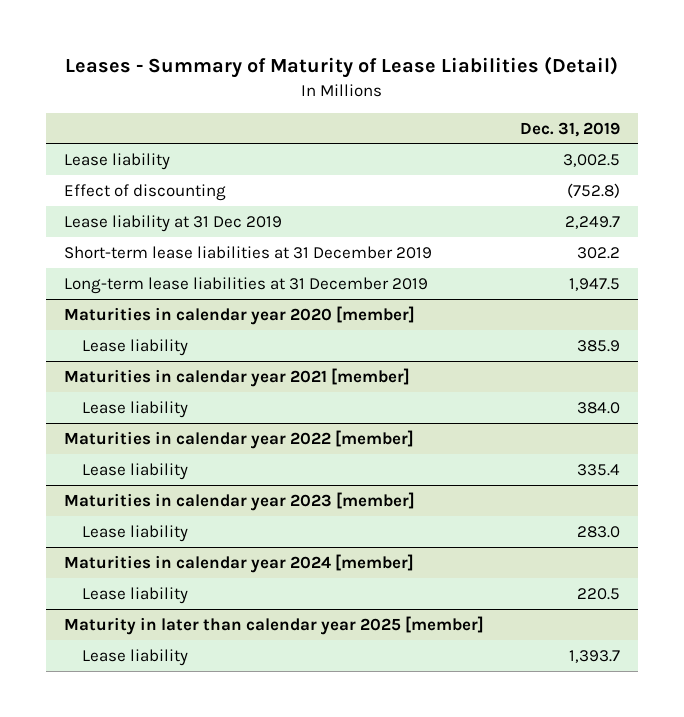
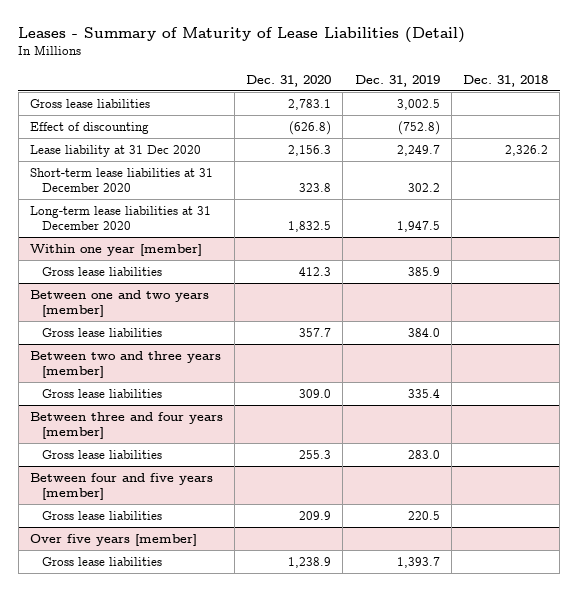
- | Dec. 31, 2019
+ | Dec. 31, 2020 | Dec. 31, 2019 | Dec. 31, 2018
- Lease liability | 3,002.5
+ Gross lease liabilities | 2,783.1 | 3,002.5 |
- Lease liability at 31 Dec 2019 | 2,249.7
- Short-term lease liabilities at 31 December 2019 | 302.2
- Long-term lease liabilities at 31 December 2019 | 1,947.5
- Maturities in calendar year 2020 [member]
- Lease liability | 385.9
- Maturities in calendar year 2021 [member]
- Lease liability | 384.0
- Maturities in calendar year 2022 [member]
- Lease liability | 335.4
- Maturities in calendar year 2023 [member]
- Lease liability | 283.0
- Maturities in calendar year 2024 [member]
- Lease liability | 220.5
- Maturity in later than calendar year 2025 [member]
- Lease liability | 1,393.7
+ Lease liability at 31 Dec 2020 | 2,156.3 | 2,249.7 | 2,326.2
+ Short-term lease liabilities at 31 December 2020 | 323.8 | 302.2 |
+ Long-term lease liabilities at 31 December 2020 | 1,832.5 | 1,947.5 |
+ Within one year [member]
+ Gross lease liabilities | 412.3 | 385.9 |
+ Between one and two years [member]
+ Gross lease liabilities | 357.7 | 384.0 |
+ Between two and three years [member]
+ Gross lease liabilities | 309.0 | 335.4 |
+ Between three and four years [member]
+ Gross lease liabilities | 255.3 | 283.0 |
+ Between four and five years [member]
+ Gross lease liabilities | 209.9 | 220.5 |
+ Over five years [member]
+ Gross lease liabilities | 1,238.9 | 1,393.7 |

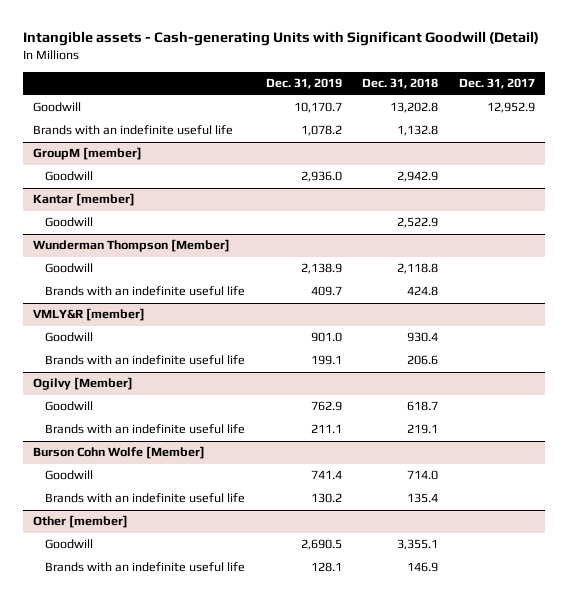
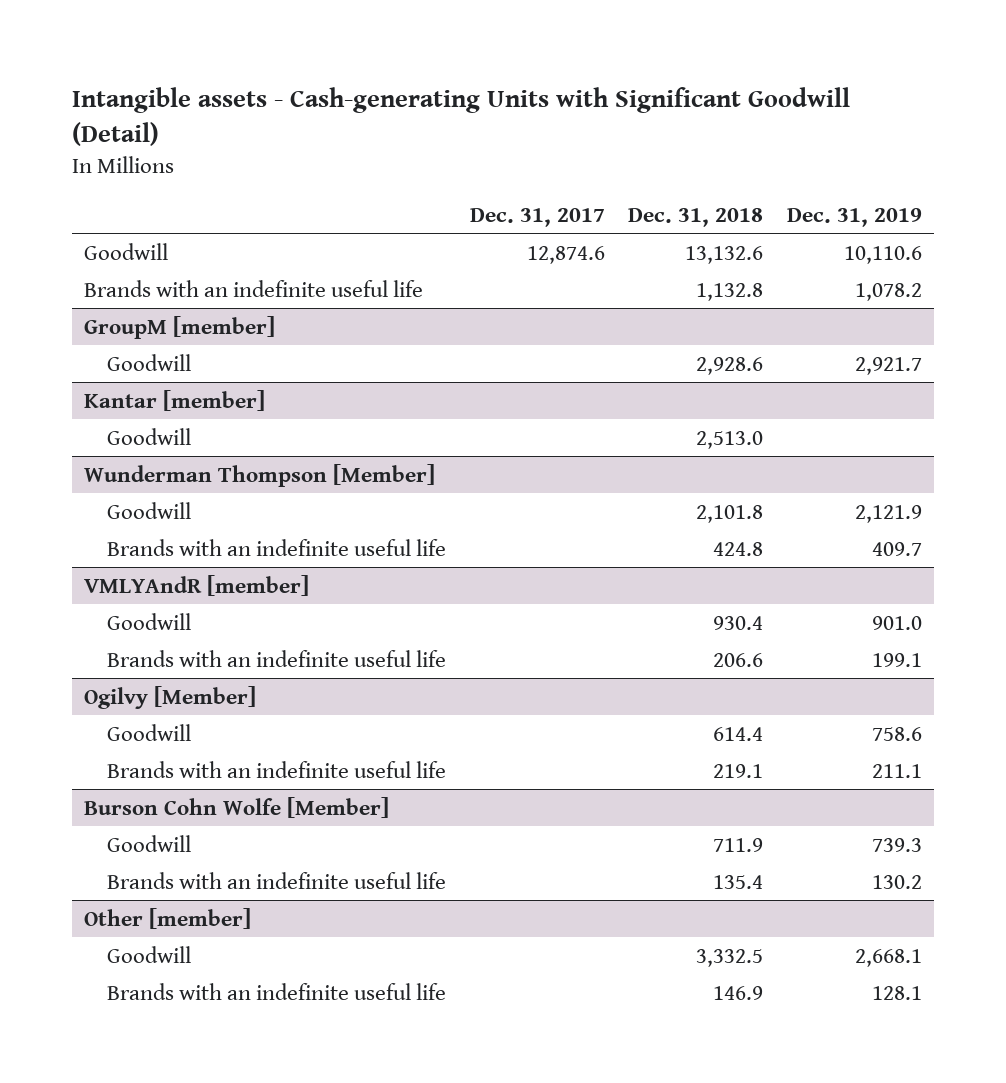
- | Dec. 31, 2019 | Dec. 31, 2018 | Dec. 31, 2017
+ | Dec. 31, 2017 | Dec. 31, 2018 | Dec. 31, 2019
- Goodwill | 10,170.7 | 13,202.8 | 12,952.9
+ Goodwill | 12,874.6 | 13,132.6 | 10,110.6
@ GroupM [member]
- Goodwill | 2,936.0 | 2,942.9 |
+ Goodwill | | 2,928.6 | 2,921.7
@ Kantar [member]
- Goodwill | | 2,522.9 |
+ Goodwill | | 2,513.0 |
@ Wunderman Thompson [Member]
- Goodwill | 2,138.9 | 2,118.8 |
+ Goodwill | | 2,101.8 | 2,121.9
- VMLY&R [member]
+ VMLYAndR [member]
@ Ogilvy [Member]
- Goodwill | 762.9 | 618.7 |
+ Goodwill | | 614.4 | 758.6
@ Burson Cohn Wolfe [Member]
- Goodwill | 741.4 | 714.0 |
+ Goodwill | | 711.9 | 739.3
@ Other [member]
- Goodwill | 2,690.5 | 3,355.1 |
+ Goodwill | | 3,332.5 | 2,668.1

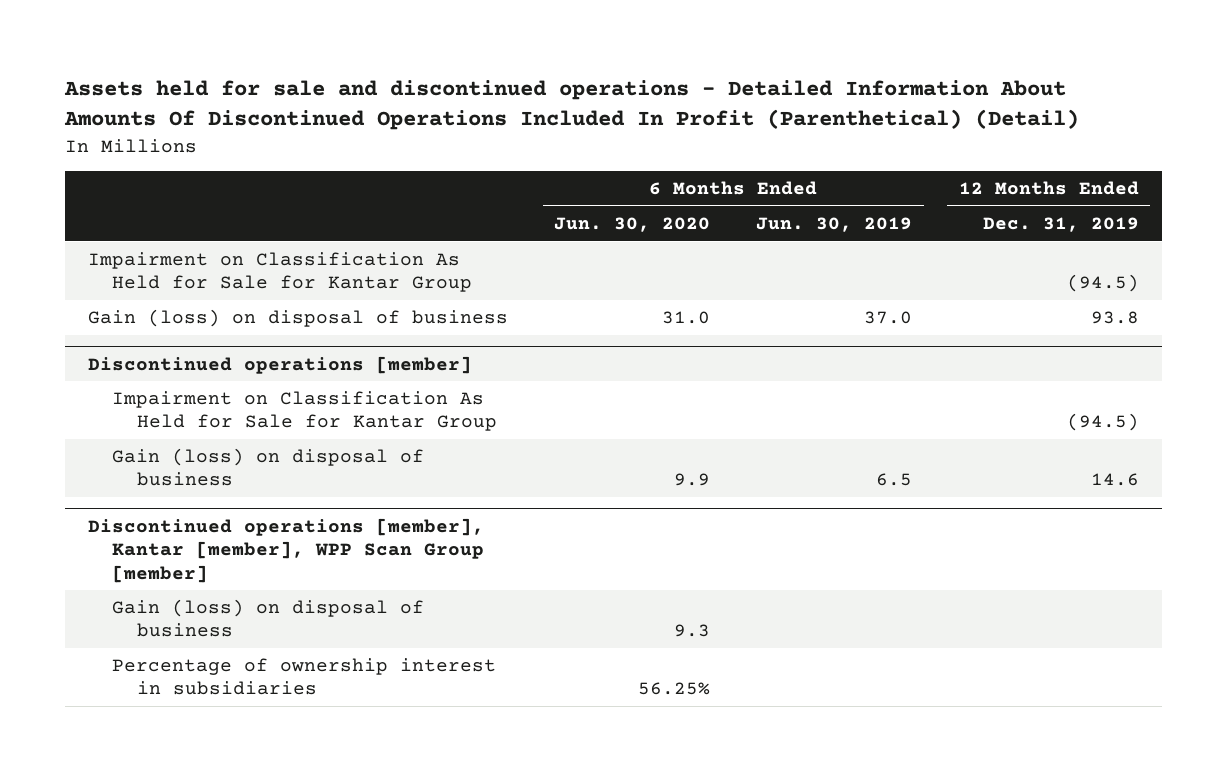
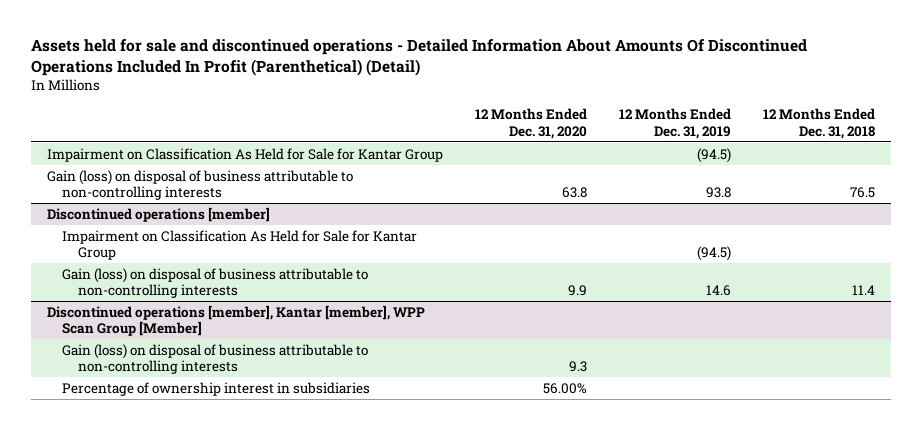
- | 6 Months Ended Jun. 30, 2020 | 6 Months Ended Jun. 30, 2019 | 12 Months Ended Dec. 31, 2019
+ | 12 Months Ended Dec. 31, 2020 | 12 Months Ended Dec. 31, 2019 | 12 Months Ended Dec. 31, 2018
- Gain (loss) on disposal of business | 31.0 | 37.0 | 93.8
+ Gain (loss) on disposal of business attributable to non-controlling interests | 63.8 | 93.8 | 76.5
@ Discontinued operations [member]
- Gain (loss) on disposal of business | 9.9 | 6.5 | 14.6
- Discontinued operations [member], Kantar [member], WPP Scan Group [member]
- Gain (loss) on disposal of business | 9.3 | |
@ Discontinued operations [member]
+ Gain (loss) on disposal of business attributable to non-controlling interests | 9.9 | 14.6 | 11.4
+ Discontinued operations [member], Kantar [member], WPP Scan Group [Member]
+ Gain (loss) on disposal of business attributable to non-controlling interests | 9.3 | |

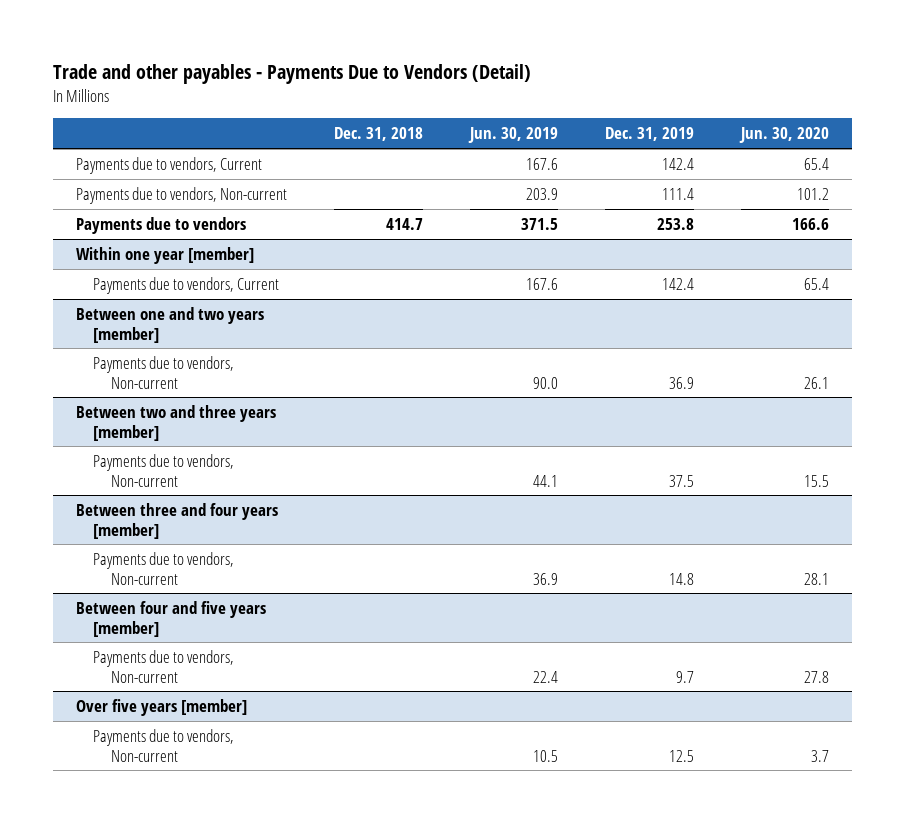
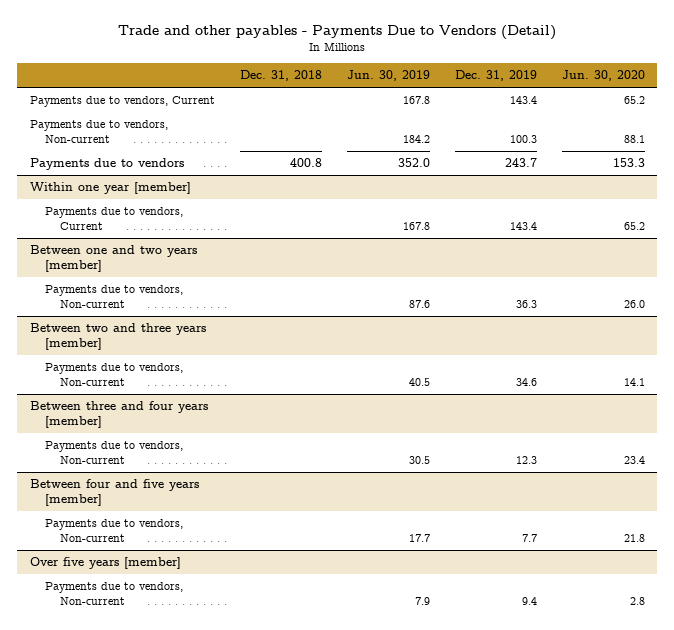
- Payments due to vendors, Current | | 167.6 | 142.4 | 65.4
- Payments due to vendors, Non-current | | 203.9 | 111.4 | 101.2
- Payments due to vendors | 414.7 | 371.5 | 253.8 | 166.6
+ Payments due to vendors, Current | | 167.8 | 143.4 | 65.2
+ Payments due to vendors, Non-current | | 184.2 | 100.3 | 88.1
+ Payments due to vendors | 400.8 | 352.0 | 243.7 | 153.3
@ Within one year [member]
- Payments due to vendors, Current | | 167.6 | 142.4 | 65.4
+ Payments due to vendors, Current | | 167.8 | 143.4 | 65.2
@ Between one and two years [member]
- Payments due to vendors, Non-current | | 90.0 | 36.9 | 26.1
+ Payments due to vendors, Non-current | | 87.6 | 36.3 | 26.0
@ Between two and three years [member]
- Payments due to vendors, Non-current | | 44.1 | 37.5 | 15.5
+ Payments due to vendors, Non-current | | 40.5 | 34.6 | 14.1
@ Between three and four years [member]
- Payments due to vendors, Non-current | | 36.9 | 14.8 | 28.1
+ Payments due to vendors, Non-current | | 30.5 | 12.3 | 23.4
@ Between four and five years [member]
- Payments due to vendors, Non-current | | 22.4 | 9.7 | 27.8
+ Payments due to vendors, Non-current | | 17.7 | 7.7 | 21.8
@ Over five years [member]
- Payments due to vendors, Non-current | | 10.5 | 12.5 | 3.7
+ Payments due to vendors, Non-current | | 7.9 | 9.4 | 2.8

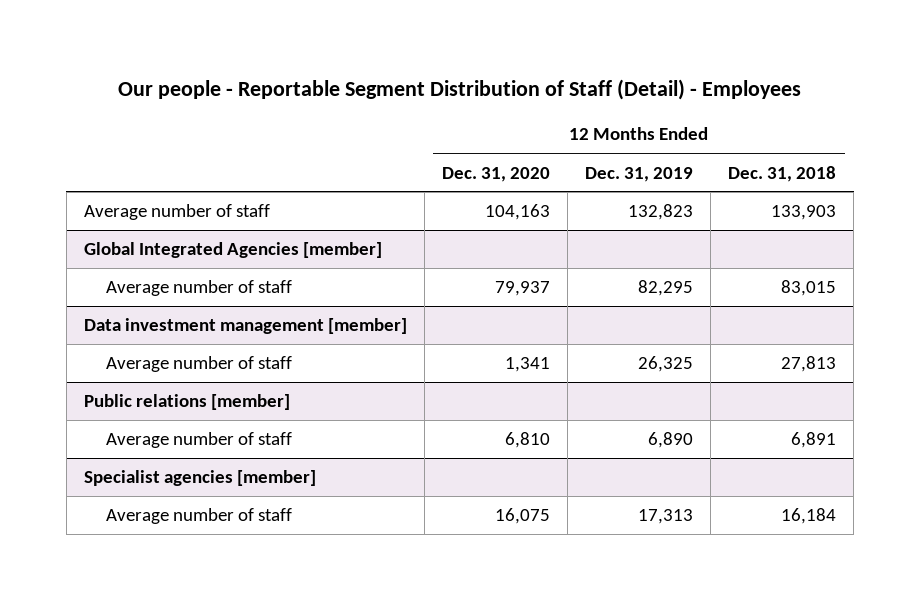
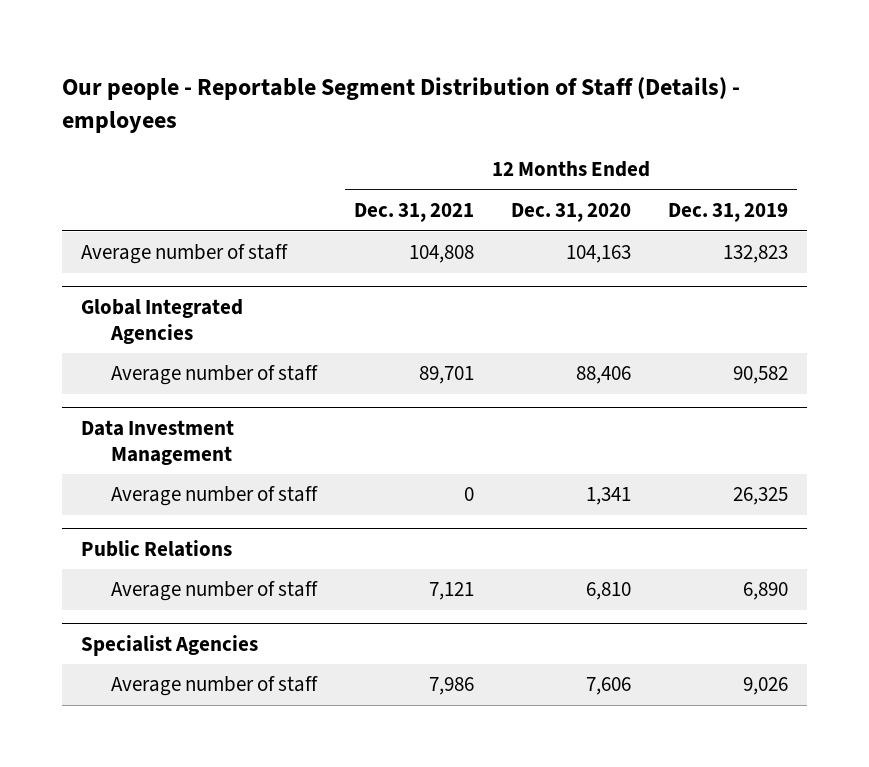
- Our people - Reportable Segment Distribution of Staff (Detail) - Employees
+ Our people - Reportable Segment Distribution of Staff (Details) - employees
- | 12 Months Ended Dec. 31, 2020 | 12 Months Ended Dec. 31, 2019 | 12 Months Ended Dec. 31, 2018
+ | 12 Months Ended Dec. 31, 2021 | 12 Months Ended Dec. 31, 2020 | 12 Months Ended Dec. 31, 2019
- Global Integrated Agencies [member]
- Average number of staff | 79,937 | 82,295 | 83,015
- Data investment management [member]
+ Global Integrated Agencies
+ Average number of staff | 89,701 | 88,406 | 90,582
+ Data Investment Management
- Public relations [member]
+ Public Relations
- Specialist agencies [member]
- Average number of staff | 16,075 | 17,313 | 16,184
+ Specialist Agencies
+ Average number of staff | 7,986 | 7,606 | 9,026

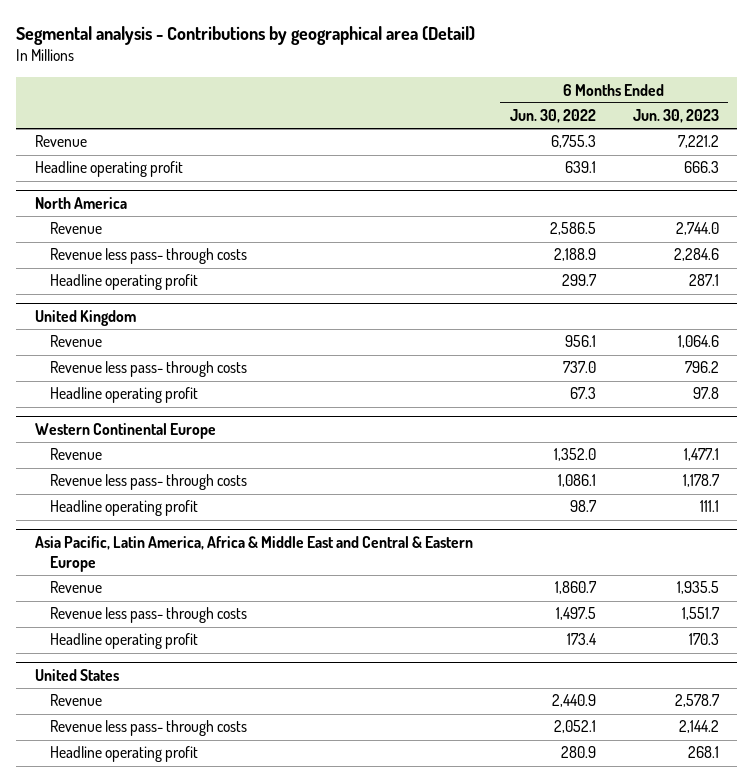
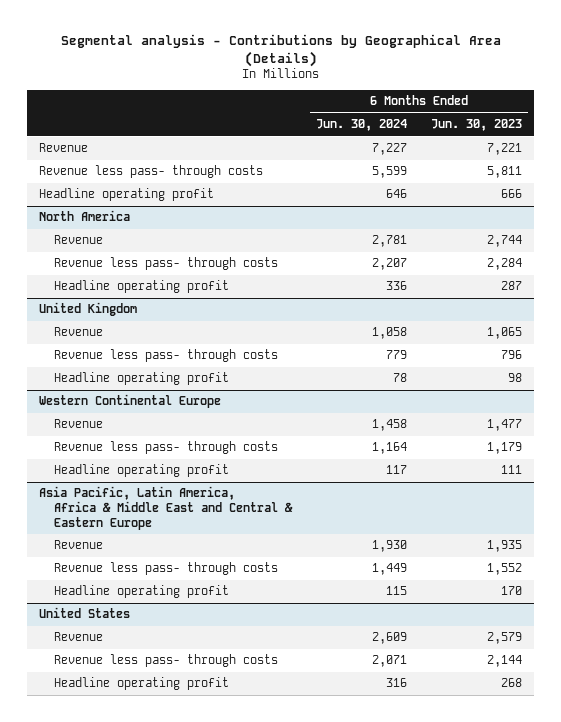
- Segmental analysis - Contributions by geographical area (Detail)
+ Segmental analysis - Contributions by Geographical Area (Details)
- | 6 Months Ended Jun. 30, 2022 | 6 Months Ended Jun. 30, 2023
+ | 6 Months Ended Jun. 30, 2024 | 6 Months Ended Jun. 30, 2023
- Revenue | 6,755.3 | 7,221.2
- Headline operating profit | 639.1 | 666.3
+ Revenue | 7,227 | 7,221
+ Revenue less pass- through costs | 5,599 | 5,811
+ Headline operating profit | 646 | 666
@ North America
- Revenue | 2,586.5 | 2,744.0
- Revenue less pass- through costs | 2,188.9 | 2,284.6
- Headline operating profit | 299.7 | 287.1
+ Revenue | 2,781 | 2,744
+ Revenue less pass- through costs | 2,207 | 2,284
+ Headline operating profit | 336 | 287
@ United Kingdom
- Revenue | 956.1 | 1,064.6
- Revenue less pass- through costs | 737.0 | 796.2
- Headline operating profit | 67.3 | 97.8
+ Revenue | 1,058 | 1,065
+ Revenue less pass- through costs | 779 | 796
+ Headline operating profit | 78 | 98
@ Western Continental Europe
- Revenue | 1,352.0 | 1,477.1
- Revenue less pass- through costs | 1,086.1 | 1,178.7
- Headline operating profit | 98.7 | 111.1
+ Revenue | 1,458 | 1,477
+ Revenue less pass- through costs | 1,164 | 1,179
+ Headline operating profit | 117 | 111
@ Asia Pacific, Latin America, Africa & Middle East and Central & Eastern Europe
- Revenue | 1,860.7 | 1,935.5
- Revenue less pass- through costs | 1,497.5 | 1,551.7
- Headline operating profit | 173.4 | 170.3
+ Revenue | 1,930 | 1,935
+ Revenue less pass- through costs | 1,449 | 1,552
+ Headline operating profit | 115 | 170
@ United States
- Revenue | 2,440.9 | 2,578.7
- Revenue less pass- through costs | 2,052.1 | 2,144.2
- Headline operating profit | 280.9 | 268.1
+ Revenue | 2,609 | 2,579
+ Revenue less pass- through costs | 2,071 | 2,144
+ Headline operating profit | 316 | 268

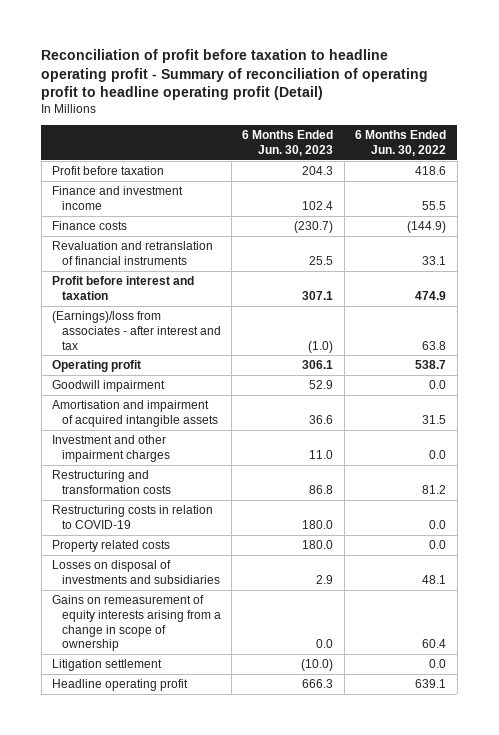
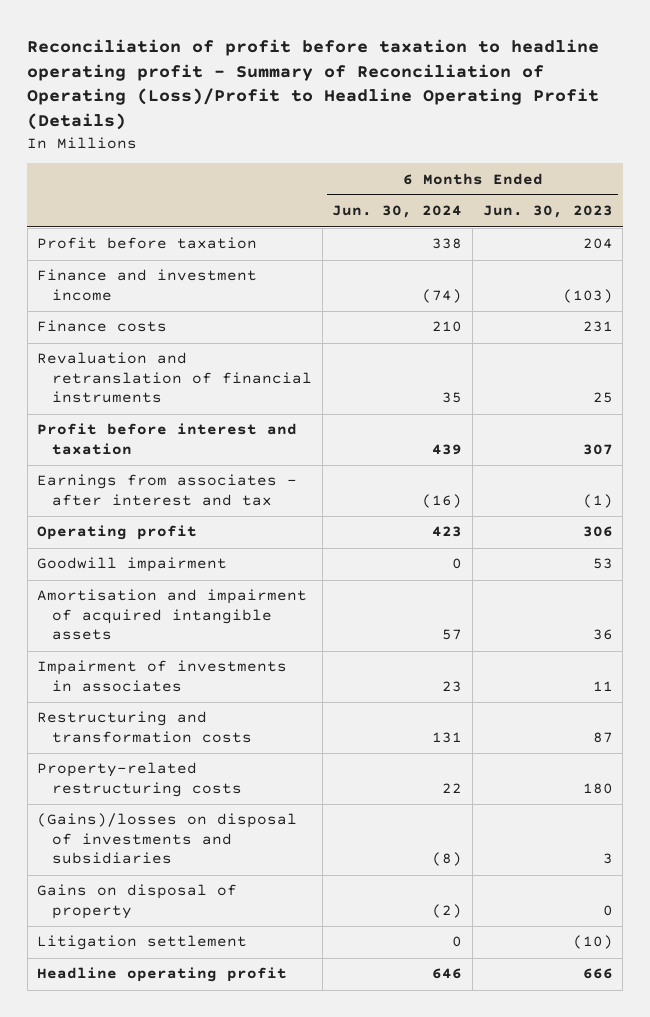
- Reconciliation of profit before taxation to headline operating profit - Summary of reconciliation of operating profit to headline operating profit (Detail)
+ Reconciliation of profit before taxation to headline operating profit - Summary of Reconciliation of Operating (Loss)/Profit to Headline Operating Profit (Details)
- | 6 Months Ended Jun. 30, 2023 | 6 Months Ended Jun. 30, 2022
+ | 6 Months Ended Jun. 30, 2024 | 6 Months Ended Jun. 30, 2023
- Profit before taxation | 204.3 | 418.6
- Finance and investment income | 102.4 | 55.5
- Finance costs | (230.7) | (144.9)
- Revaluation and retranslation of financial instruments | 25.5 | 33.1
- Profit before interest and taxation | 307.1 | 474.9
- (Earnings)/loss from associates - after interest and tax | (1.0) | 63.8
- Operating profit | 306.1 | 538.7
- Goodwill impairment | 52.9 | 0.0
- Amortisation and impairment of acquired intangible assets | 36.6 | 31.5
- Investment and other impairment charges | 11.0 | 0.0
- Restructuring and transformation costs | 86.8 | 81.2
- Restructuring costs in relation to COVID-19 | 180.0 | 0.0
- Property related costs | 180.0 | 0.0
- Losses on disposal of investments and subsidiaries | 2.9 | 48.1
- Gains on remeasurement of equity interests arising from a change in scope of ownership | 0.0 | 60.4
- Litigation settlement | (10.0) | 0.0
- Headline operating profit | 666.3 | 639.1
+ Profit before taxation | 338 | 204
+ Finance and investment income | (74) | (103)
+ Finance costs | 210 | 231
+ Revaluation and retranslation of financial instruments | 35 | 25
+ Profit before interest and taxation | 439 | 307
+ Earnings from associates - after interest and tax | (16) | (1)
+ Operating profit | 423 | 306
+ Goodwill impairment | 0 | 53
+ Amortisation and impairment of acquired intangible assets | 57 | 36
+ Impairment of investments in associates | 23 | 11
+ Restructuring and transformation costs | 131 | 87
+ Property-related restructuring costs | 22 | 180
+ (Gains)/losses on disposal of investments and subsidiaries | (8) | 3
+ Gains on disposal of property | (2) | 0
+ Litigation settlement | 0 | (10)
+ Headline operating profit | 646 | 666

